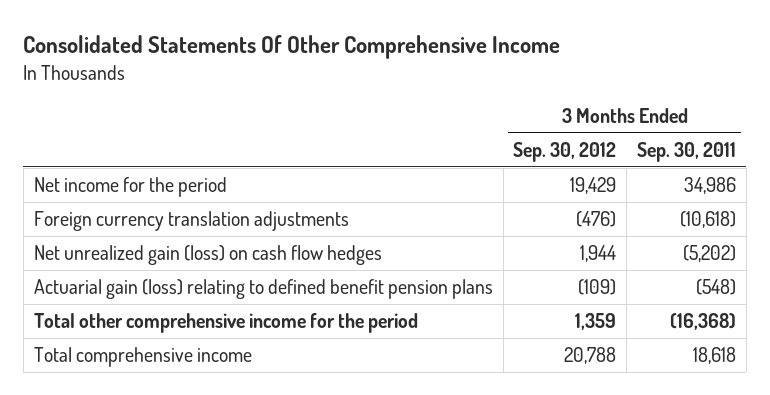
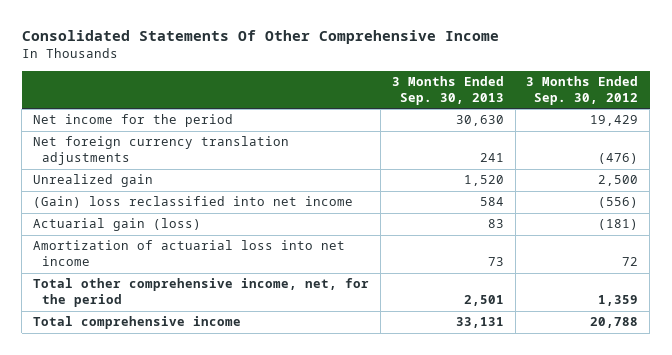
- | 3 Months Ended Sep. 30, 2012 | 3 Months Ended Sep. 30, 2011
+ | 3 Months Ended Sep. 30, 2013 | 3 Months Ended Sep. 30, 2012
- Foreign currency translation adjustments | (476) | (10,618)
- Net unrealized gain (loss) on cash flow hedges | 1,944 | (5,202)
- Actuarial gain (loss) relating to defined benefit pension plans | (109) | (548)
- Total other comprehensive income for the period | 1,359 | (16,368)
+ Net foreign currency translation adjustments | 241 | (476)
+ Unrealized gain | 1,520 | 2,500
+ (Gain) loss reclassified into net income | 584 | (556)
+ Actuarial gain (loss) | 83 | (181)
+ Amortization of actuarial loss into net income | 73 | 72
+ Total other comprehensive income, net, for the period | 2,501 | 1,359

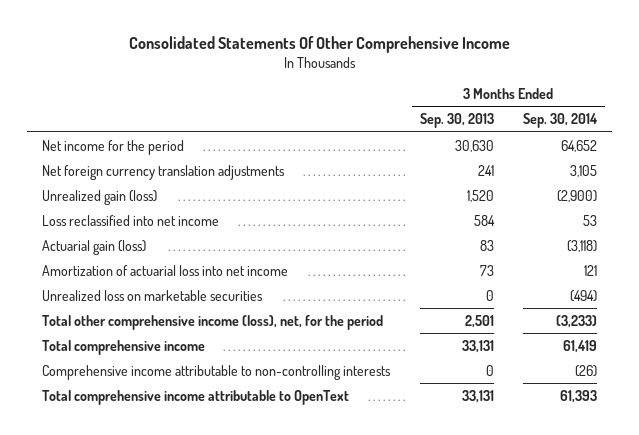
- | 3 Months Ended Sep. 30, 2013 | 3 Months Ended Sep. 30, 2012
+ | 3 Months Ended Sep. 30, 2013 | 3 Months Ended Sep. 30, 2014
- Unrealized gain | 1,520 | 2,500
- (Gain) loss reclassified into net income | 584 | (556)
+ Unrealized gain (loss) | 1,520 | (2,900)
+ Loss reclassified into net income | 584 | 53
- Total other comprehensive income, net, for the period | 2,501 | 1,359
+ Unrealized loss on marketable securities | 0 | (494)
+ Total other comprehensive income (loss), net, for the period | 2,501 | (3,233)
+ Comprehensive income attributable to non-controlling interests | 0 | (26)
+ Total comprehensive income attributable to OpenText | 33,131 | 61,393

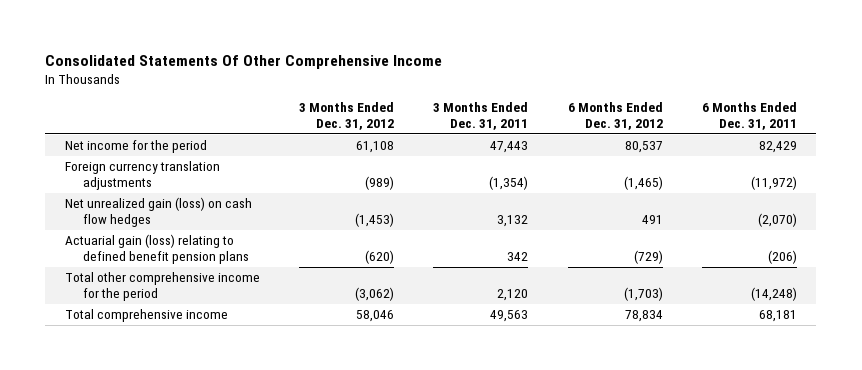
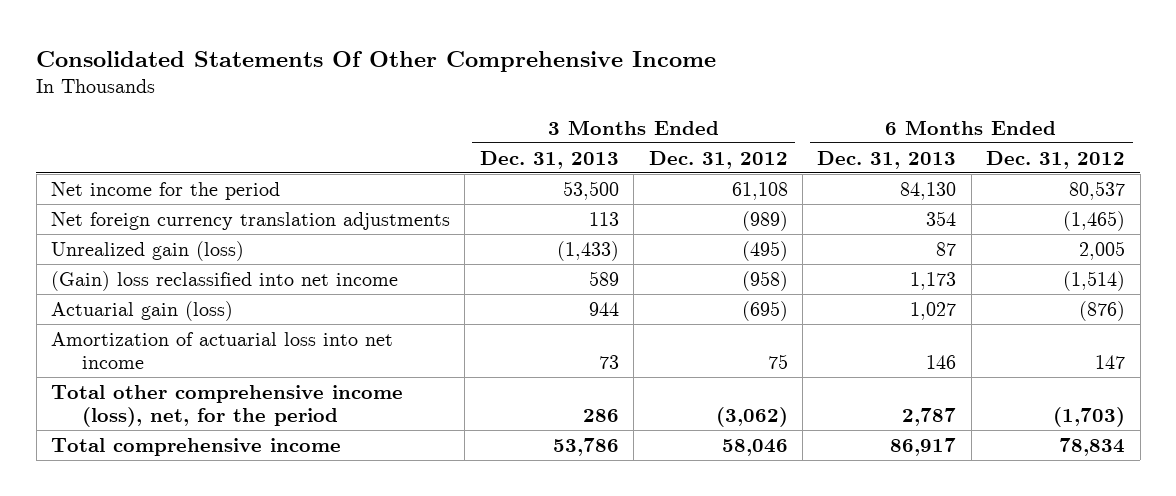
- | 3 Months Ended Dec. 31, 2012 | 3 Months Ended Dec. 31, 2011 | 6 Months Ended Dec. 31, 2012 | 6 Months Ended Dec. 31, 2011
+ | 3 Months Ended Dec. 31, 2013 | 3 Months Ended Dec. 31, 2012 | 6 Months Ended Dec. 31, 2013 | 6 Months Ended Dec. 31, 2012
- Foreign currency translation adjustments | (989) | (1,354) | (1,465) | (11,972)
- Net unrealized gain (loss) on cash flow hedges | (1,453) | 3,132 | 491 | (2,070)
- Actuarial gain (loss) relating to defined benefit pension plans | (620) | 342 | (729) | (206)
- Total other comprehensive income for the period | (3,062) | 2,120 | (1,703) | (14,248)
+ Net foreign currency translation adjustments | 113 | (989) | 354 | (1,465)
+ Unrealized gain (loss) | (1,433) | (495) | 87 | 2,005
+ (Gain) loss reclassified into net income | 589 | (958) | 1,173 | (1,514)
+ Actuarial gain (loss) | 944 | (695) | 1,027 | (876)
+ Amortization of actuarial loss into net income | 73 | 75 | 146 | 147
+ Total other comprehensive income (loss), net, for the period | 286 | (3,062) | 2,787 | (1,703)

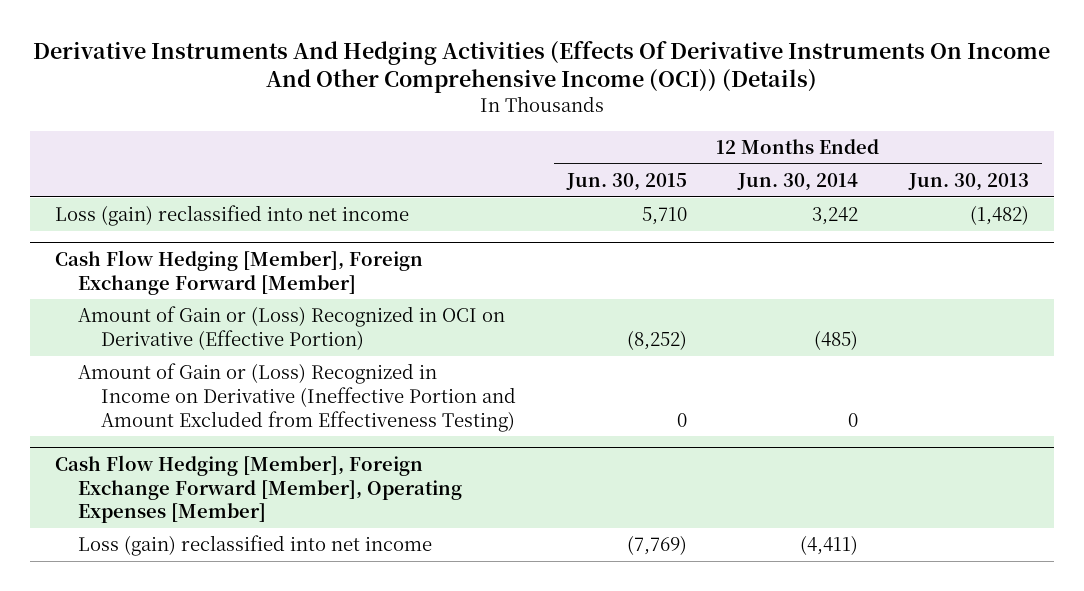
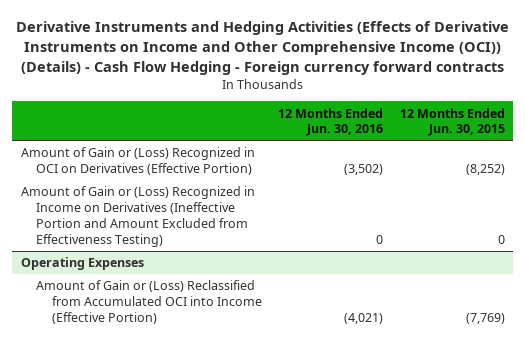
- Derivative Instruments And Hedging Activities (Effects Of Derivative Instruments On Income And Other Comprehensive Income (OCI)) (Details)
+ Derivative Instruments and Hedging Activities (Effects of Derivative Instruments on Income and Other Comprehensive Income (OCI)) (Details) - Cash Flow Hedging - Foreign currency forward contracts
- | 12 Months Ended Jun. 30, 2015 | 12 Months Ended Jun. 30, 2014 | 12 Months Ended Jun. 30, 2013
+ | 12 Months Ended Jun. 30, 2016 | 12 Months Ended Jun. 30, 2015
- Loss (gain) reclassified into net income | 5,710 | 3,242 | (1,482)
- Cash Flow Hedging [Member], Foreign Exchange Forward [Member]
- Amount of Gain or (Loss) Recognized in OCI on Derivative (Effective Portion) | (8,252) | (485) |
- Amount of Gain or (Loss) Recognized in Income on Derivative (Ineffective Portion and Amount Excluded from Effectiveness Testing) | 0 | 0 |
- Cash Flow Hedging [Member], Foreign Exchange Forward [Member], Operating Expenses [Member]
- Loss (gain) reclassified into net income | (7,769) | (4,411) |
+ Amount of Gain or (Loss) Recognized in OCI on Derivatives (Effective Portion) | (3,502) | (8,252)
+ Amount of Gain or (Loss) Recognized in Income on Derivatives (Ineffective Portion and Amount Excluded from Effectiveness Testing) | 0 | 0
+ Operating Expenses
+ Amount of Gain or (Loss) Reclassified from Accumulated OCI into Income (Effective Portion) | (4,021) | (7,769)

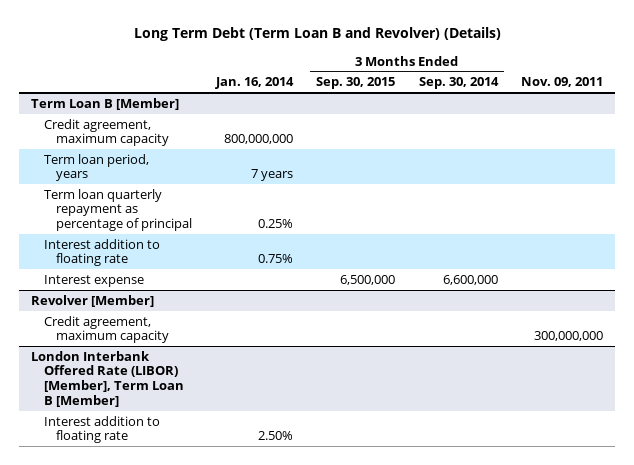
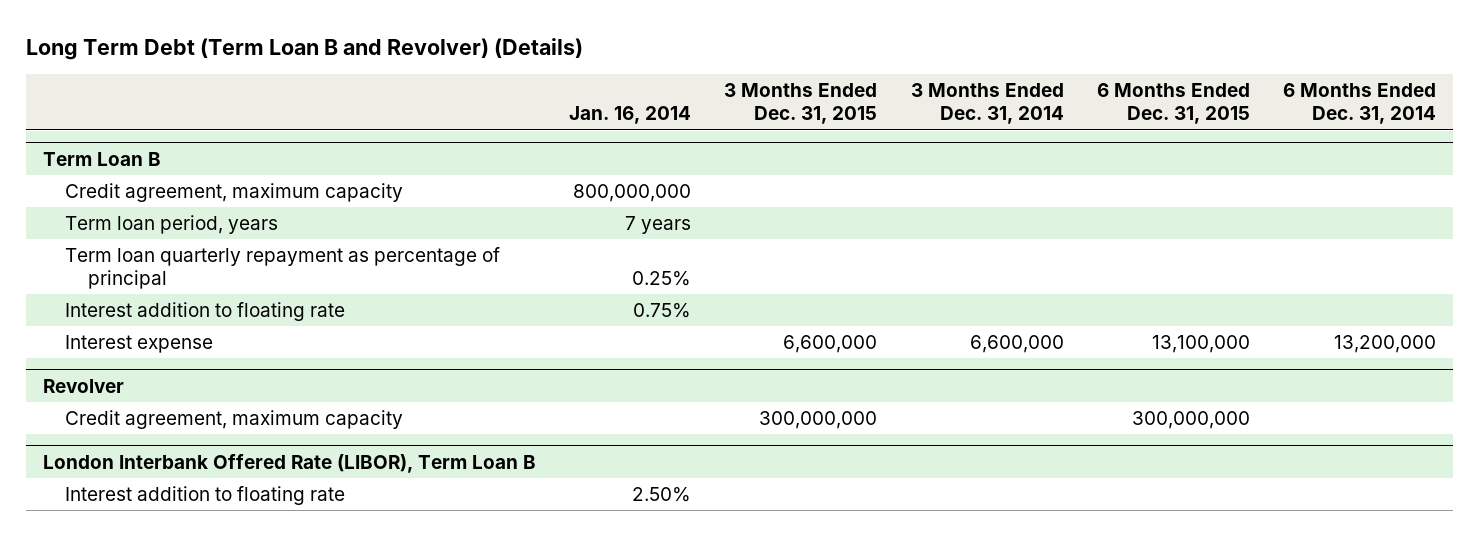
- | Jan. 16, 2014 | 3 Months Ended Sep. 30, 2015 | 3 Months Ended Sep. 30, 2014 | Nov. 09, 2011
+ | Jan. 16, 2014 | 3 Months Ended Dec. 31, 2015 | 3 Months Ended Dec. 31, 2014 | 6 Months Ended Dec. 31, 2015 | 6 Months Ended Dec. 31, 2014
- Term Loan B [Member]
+ Term Loan B
- Revolver [Member]
+ Revolver
- London Interbank Offered Rate (LIBOR) [Member], Term Loan B [Member]
+ London Interbank Offered Rate (LIBOR), Term Loan B

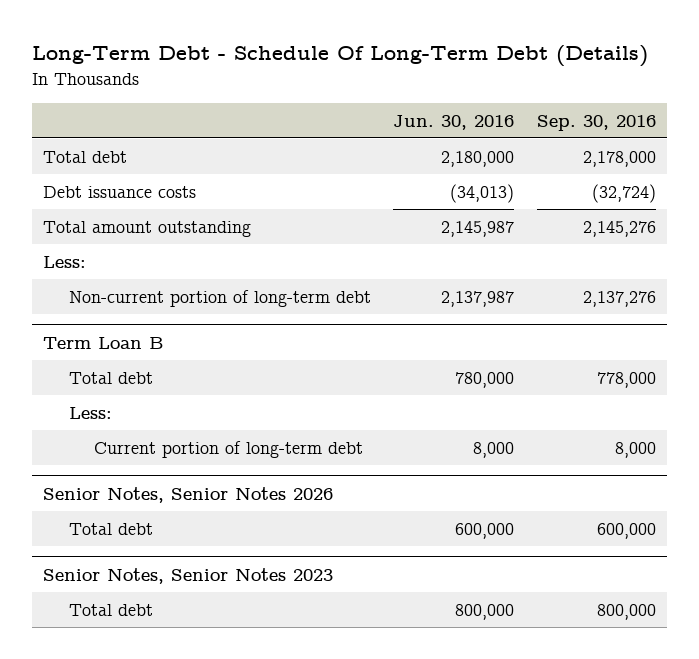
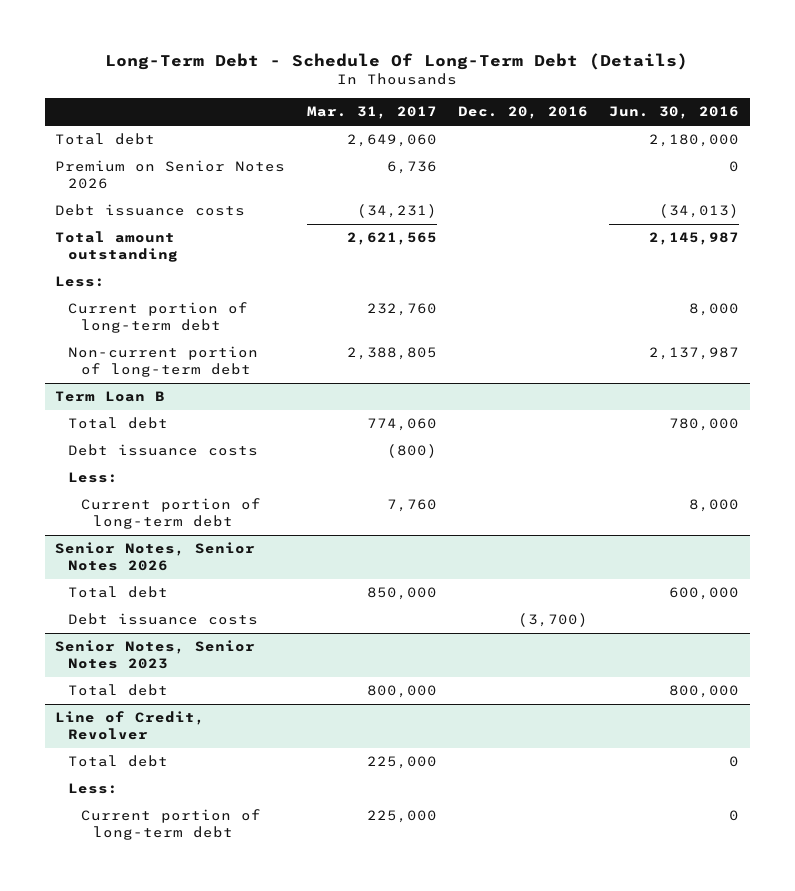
- | Jun. 30, 2016 | Sep. 30, 2016
+ | Mar. 31, 2017 | Dec. 20, 2016 | Jun. 30, 2016
+ Premium on Senior Notes 2026 | 6,736 | | 0
+ Current portion of long-term debt | 232,760 | | 8,000
@ Term Loan B
+ Debt issuance costs | (800) | |
@ Senior Notes, Senior Notes 2026
+ Debt issuance costs | | (3,700) |
+ Line of Credit, Revolver
+ Total debt | 225,000 | | 0
+ Less:
+ Current portion of long-term debt | 225,000 | | 0

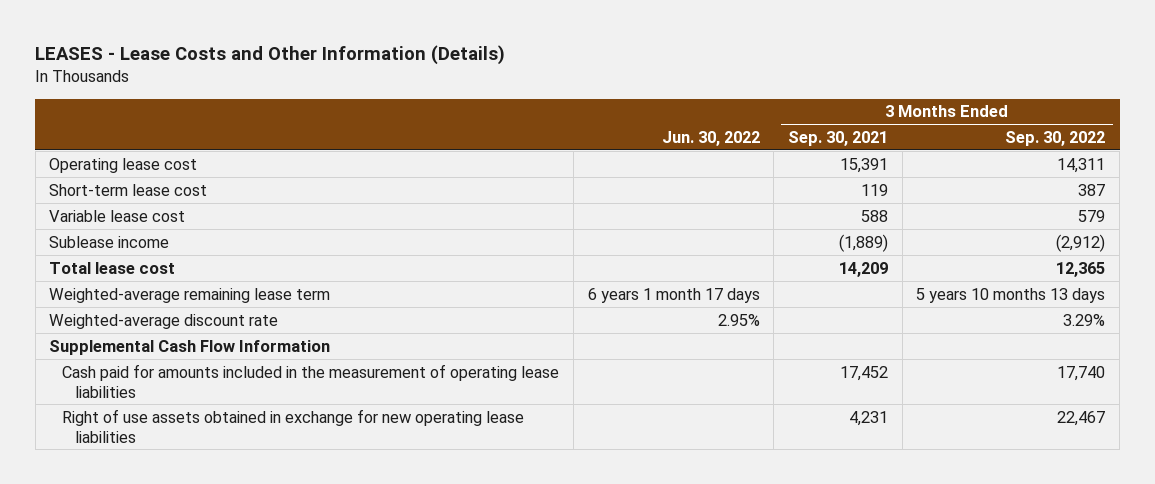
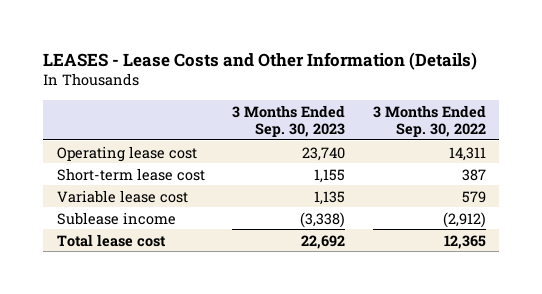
- | Jun. 30, 2022 | 3 Months Ended Sep. 30, 2021 | 3 Months Ended Sep. 30, 2022
+ | 3 Months Ended Sep. 30, 2023 | 3 Months Ended Sep. 30, 2022
- Weighted-average remaining lease term | 6 years 1 month 17 days | | 5 years 10 months 13 days
- Weighted-average discount rate | 2.95% | | 3.29%
- Supplemental Cash Flow Information
- Cash paid for amounts included in the measurement of operating lease liabilities | | 17,452 | 17,740
- Right of use assets obtained in exchange for new operating lease liabilities | | 4,231 | 22,467

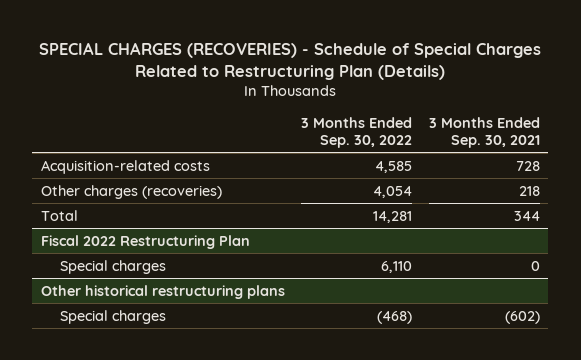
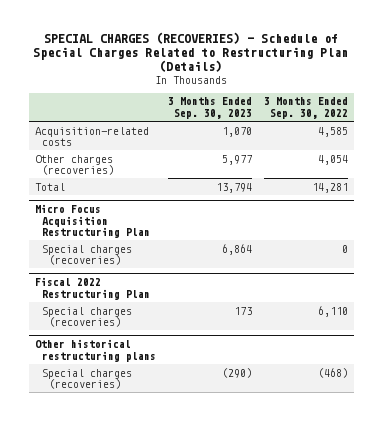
- | 3 Months Ended Sep. 30, 2022 | 3 Months Ended Sep. 30, 2021
+ | 3 Months Ended Sep. 30, 2023 | 3 Months Ended Sep. 30, 2022
+ Micro Focus Acquisition Restructuring Plan
+ Special charges (recoveries) | 6,864 | 0
@ Fiscal 2022 Restructuring Plan
- Special charges | 6,110 | 0
+ Special charges (recoveries) | 173 | 6,110
@ Other historical restructuring plans
- Special charges | (468) | (602)
+ Special charges (recoveries) | (290) | (468)

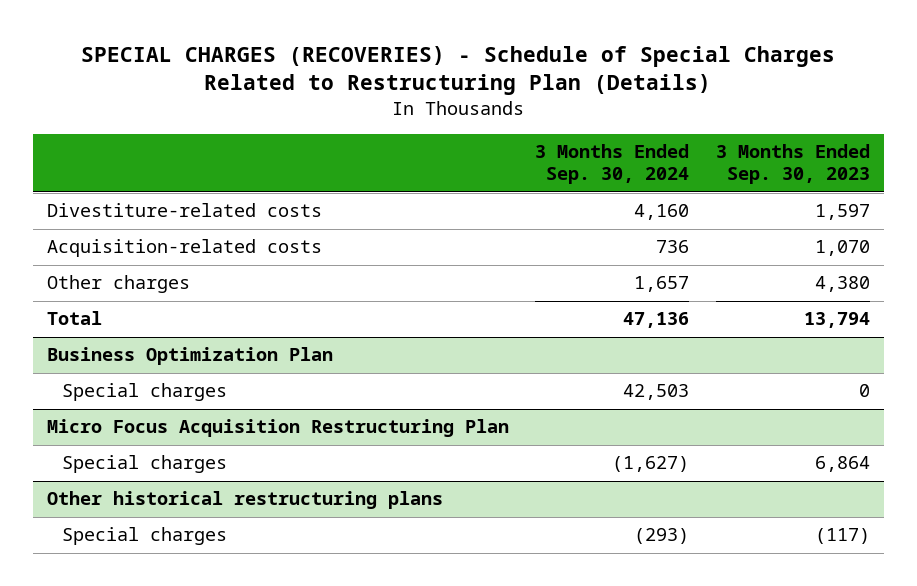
- | 3 Months Ended Sep. 30, 2023 | 3 Months Ended Sep. 30, 2022
+ | 3 Months Ended Sep. 30, 2024 | 3 Months Ended Sep. 30, 2023
+ Divestiture-related costs | 4,160 | 1,597
- Other charges (recoveries) | 5,977 | 4,054
+ Other charges | 1,657 | 4,380
+ Business Optimization Plan
+ Special charges | 42,503 | 0
@ Micro Focus Acquisition Restructuring Plan
- Special charges (recoveries) | 6,864 | 0
- Fiscal 2022 Restructuring Plan
- Special charges (recoveries) | 173 | 6,110
@ Micro Focus Acquisition Restructuring Plan
+ Special charges | (1,627) | 6,864
@ Other historical restructuring plans
- Special charges (recoveries) | (290) | (468)
+ Special charges | (293) | (117)

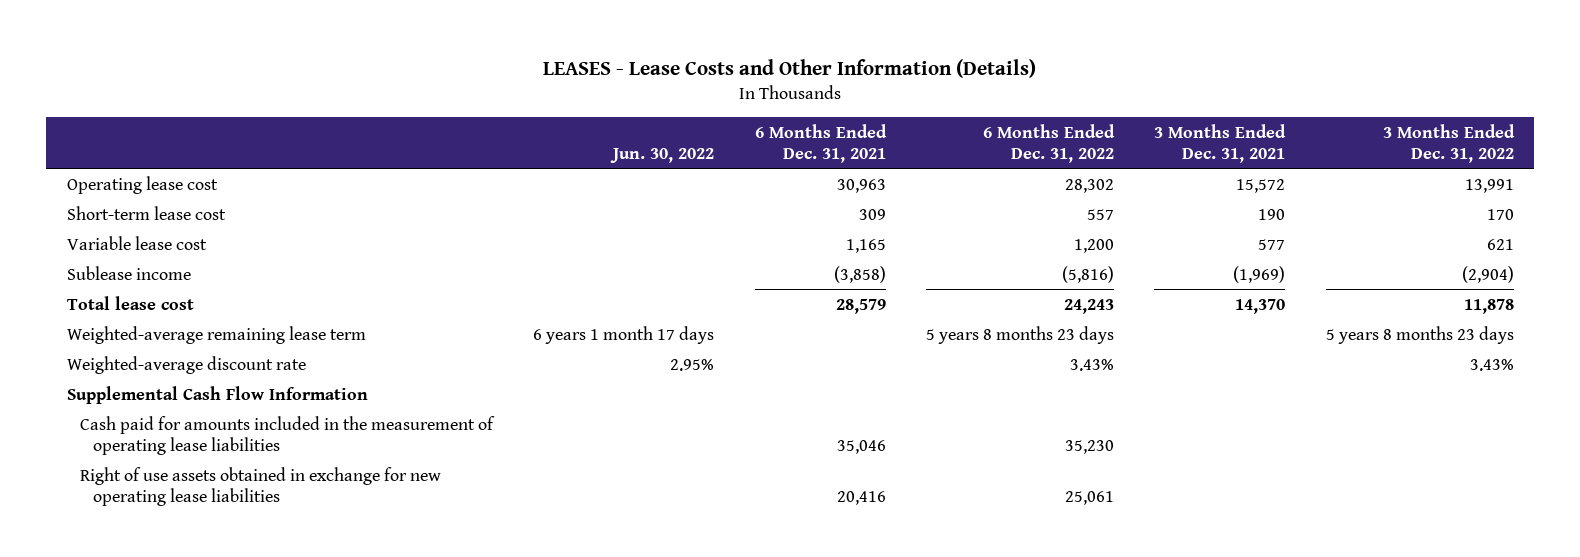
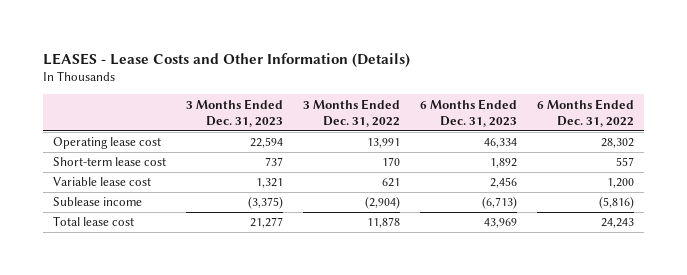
- | Jun. 30, 2022 | 6 Months Ended Dec. 31, 2021 | 6 Months Ended Dec. 31, 2022 | 3 Months Ended Dec. 31, 2021 | 3 Months Ended Dec. 31, 2022
+ | 3 Months Ended Dec. 31, 2023 | 3 Months Ended Dec. 31, 2022 | 6 Months Ended Dec. 31, 2023 | 6 Months Ended Dec. 31, 2022
- Weighted-average remaining lease term | 6 years 1 month 17 days | | 5 years 8 months 23 days | | 5 years 8 months 23 days
- Weighted-average discount rate | 2.95% | | 3.43% | | 3.43%
- Supplemental Cash Flow Information
- Cash paid for amounts included in the measurement of operating lease liabilities | | 35,046 | 35,230 | |
- Right of use assets obtained in exchange for new operating lease liabilities | | 20,416 | 25,061 | |

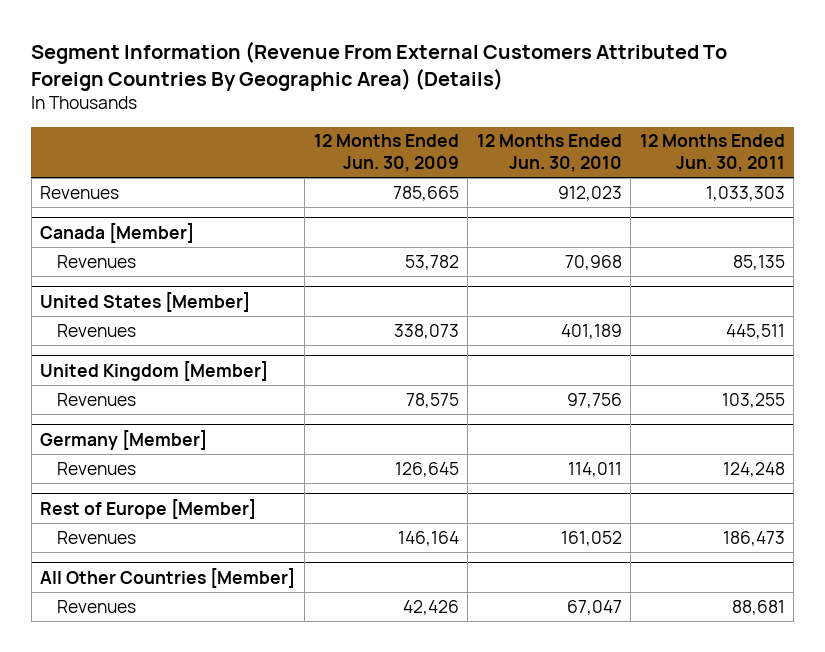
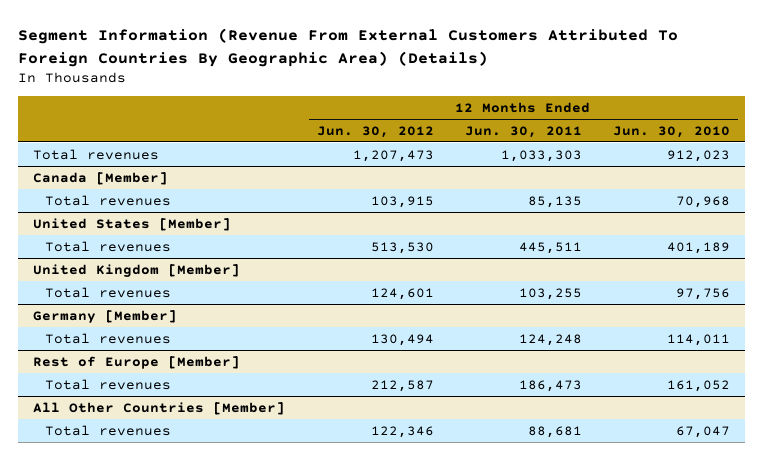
- | 12 Months Ended Jun. 30, 2009 | 12 Months Ended Jun. 30, 2010 | 12 Months Ended Jun. 30, 2011
+ | 12 Months Ended Jun. 30, 2012 | 12 Months Ended Jun. 30, 2011 | 12 Months Ended Jun. 30, 2010
- Revenues | 785,665 | 912,023 | 1,033,303
+ Total revenues | 1,207,473 | 1,033,303 | 912,023
@ Canada [Member]
- Revenues | 53,782 | 70,968 | 85,135
+ Total revenues | 103,915 | 85,135 | 70,968
@ United States [Member]
- Revenues | 338,073 | 401,189 | 445,511
+ Total revenues | 513,530 | 445,511 | 401,189
@ United Kingdom [Member]
- Revenues | 78,575 | 97,756 | 103,255
+ Total revenues | 124,601 | 103,255 | 97,756
@ Germany [Member]
- Revenues | 126,645 | 114,011 | 124,248
+ Total revenues | 130,494 | 124,248 | 114,011
@ Rest of Europe [Member]
- Revenues | 146,164 | 161,052 | 186,473
+ Total revenues | 212,587 | 186,473 | 161,052
@ All Other Countries [Member]
- Revenues | 42,426 | 67,047 | 88,681
+ Total revenues | 122,346 | 88,681 | 67,047

